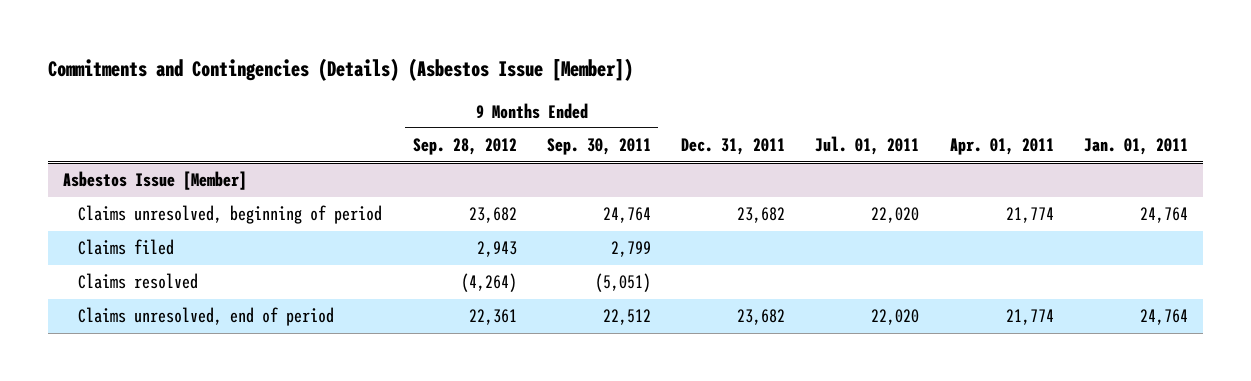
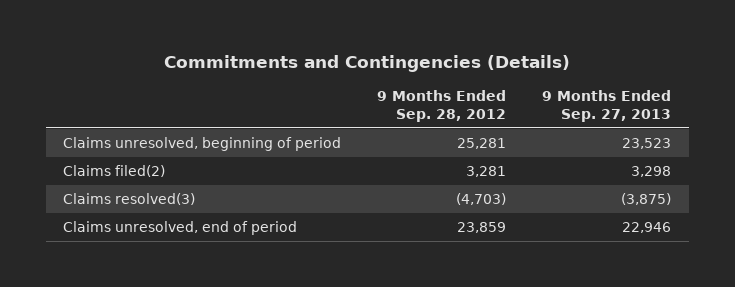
- Commitments and Contingencies (Details) (Asbestos Issue [Member])
+ Commitments and Contingencies (Details)
- | 9 Months Ended Sep. 28, 2012 | 9 Months Ended Sep. 30, 2011 | Dec. 31, 2011 | Jul. 01, 2011 | Apr. 01, 2011 | Jan. 01, 2011
+ | 9 Months Ended Sep. 28, 2012 | 9 Months Ended Sep. 27, 2013
- Asbestos Issue [Member]
- Claims unresolved, beginning of period | 23,682 | 24,764 | 23,682 | 22,020 | 21,774 | 24,764
- Claims filed | 2,943 | 2,799 | | | |
- Claims resolved | (4,264) | (5,051) | | | |
- Claims unresolved, end of period | 22,361 | 22,512 | 23,682 | 22,020 | 21,774 | 24,764
+ Claims unresolved, beginning of period | 25,281 | 23,523
+ Claims filed(2) | 3,281 | 3,298
+ Claims resolved(3) | (4,703) | (3,875)
+ Claims unresolved, end of period | 23,859 | 22,946

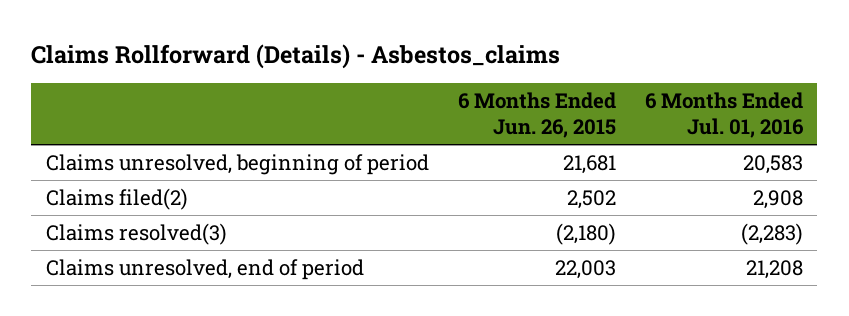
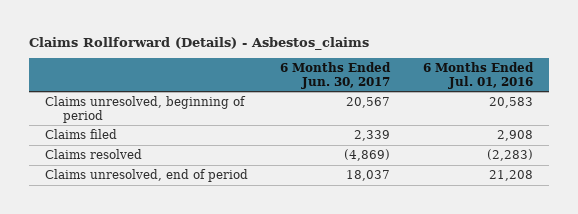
- | 6 Months Ended Jun. 26, 2015 | 6 Months Ended Jul. 01, 2016
+ | 6 Months Ended Jun. 30, 2017 | 6 Months Ended Jul. 01, 2016
- Claims filed(2) | 2,502 | 2,908
- Claims resolved(3) | (2,180) | (2,283)
+ Claims filed | 2,339 | 2,908
+ Claims resolved | (4,869) | (2,283)

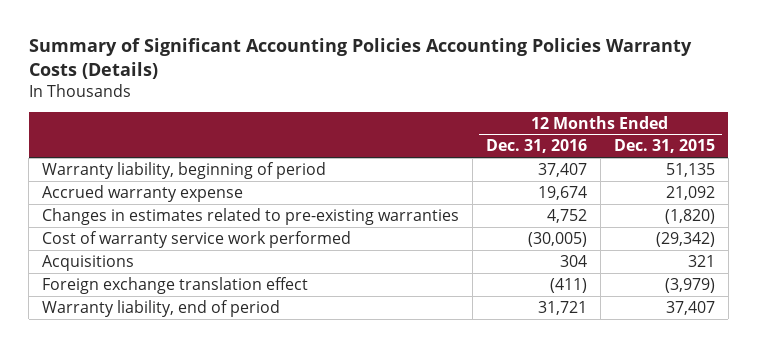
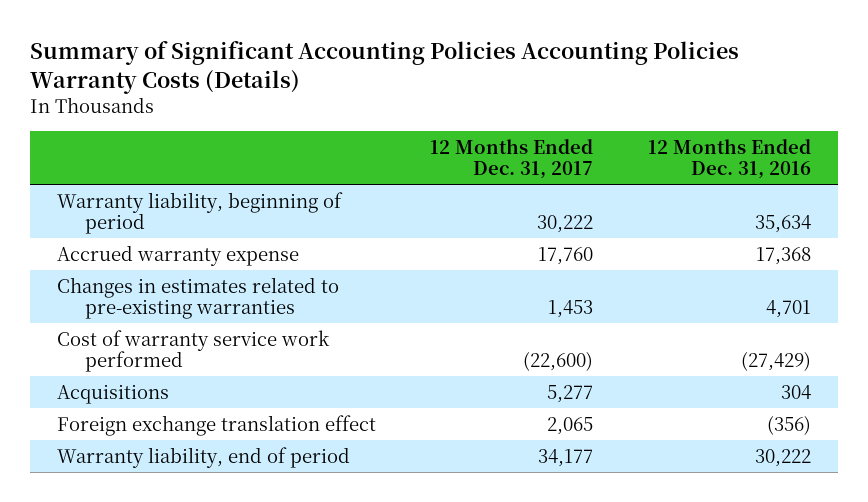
- | 12 Months Ended Dec. 31, 2016 | 12 Months Ended Dec. 31, 2015
+ | 12 Months Ended Dec. 31, 2017 | 12 Months Ended Dec. 31, 2016
- Warranty liability, beginning of period | 37,407 | 51,135
- Accrued warranty expense | 19,674 | 21,092
- Changes in estimates related to pre-existing warranties | 4,752 | (1,820)
- Cost of warranty service work performed | (30,005) | (29,342)
+ Warranty liability, beginning of period | 30,222 | 35,634
+ Accrued warranty expense | 17,760 | 17,368
+ Changes in estimates related to pre-existing warranties | 1,453 | 4,701
+ Cost of warranty service work performed | (22,600) | (27,429)
- Foreign exchange translation effect | (411) | (3,979)
- Warranty liability, end of period | 31,721 | 37,407
+ Foreign exchange translation effect | 2,065 | (356)
+ Warranty liability, end of period | 34,177 | 30,222

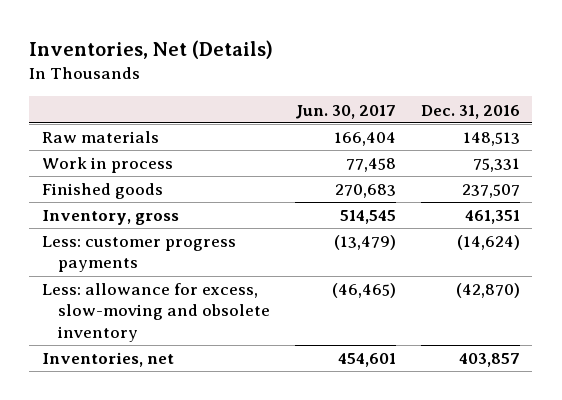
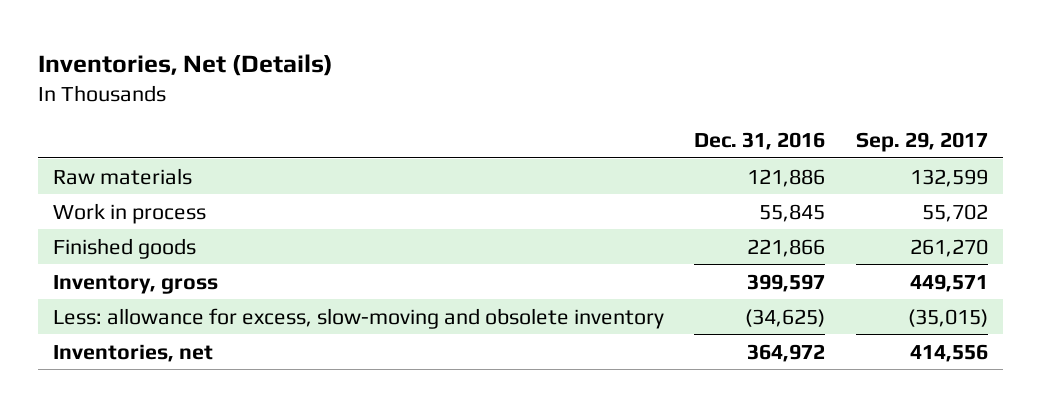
- | Jun. 30, 2017 | Dec. 31, 2016
+ | Dec. 31, 2016 | Sep. 29, 2017
- Raw materials | 166,404 | 148,513
- Work in process | 77,458 | 75,331
- Finished goods | 270,683 | 237,507
- Inventory, gross | 514,545 | 461,351
- Less: customer progress payments | (13,479) | (14,624)
- Less: allowance for excess, slow-moving and obsolete inventory | (46,465) | (42,870)
- Inventories, net | 454,601 | 403,857
+ Raw materials | 121,886 | 132,599
+ Work in process | 55,845 | 55,702
+ Finished goods | 221,866 | 261,270
+ Inventory, gross | 399,597 | 449,571
+ Less: allowance for excess, slow-moving and obsolete inventory | (34,625) | (35,015)
+ Inventories, net | 364,972 | 414,556

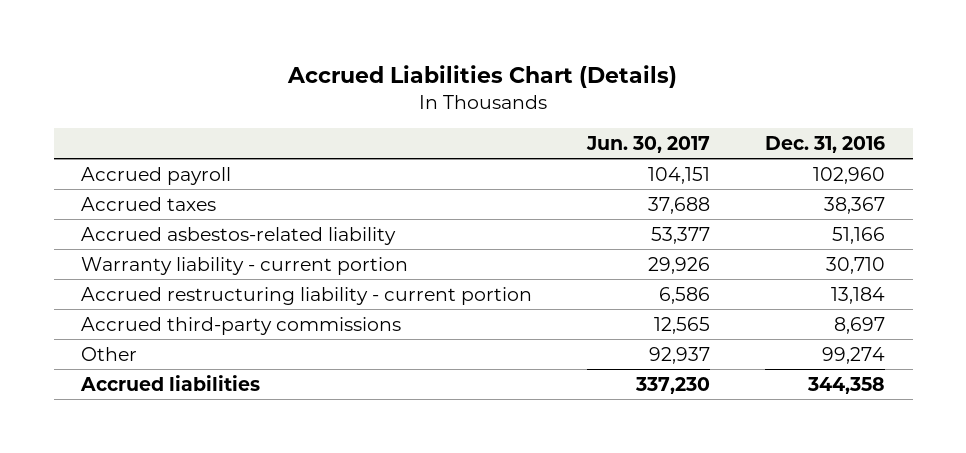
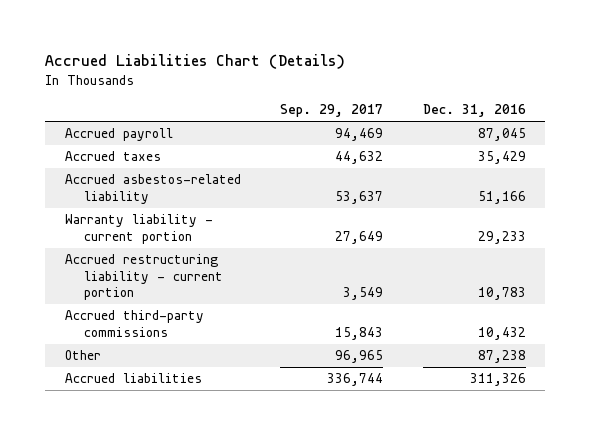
- | Jun. 30, 2017 | Dec. 31, 2016
+ | Sep. 29, 2017 | Dec. 31, 2016
- Accrued payroll | 104,151 | 102,960
- Accrued taxes | 37,688 | 38,367
+ Accrued payroll | 94,469 | 87,045
+ Accrued taxes | 44,632 | 35,429
- Warranty liability - current portion | 29,926 | 30,710
- Accrued restructuring liability - current portion | 6,586 | 13,184
- Accrued third-party commissions | 12,565 | 8,697
- Other | 92,937 | 99,274
- Accrued liabilities | 337,230 | 344,358
+ Warranty liability - current portion | 27,649 | 29,233
+ Accrued restructuring liability - current portion | 3,549 | 10,783
+ Accrued third-party commissions | 15,843 | 10,432
+ Other | 96,965 | 87,238
+ Accrued liabilities | 336,744 | 311,326

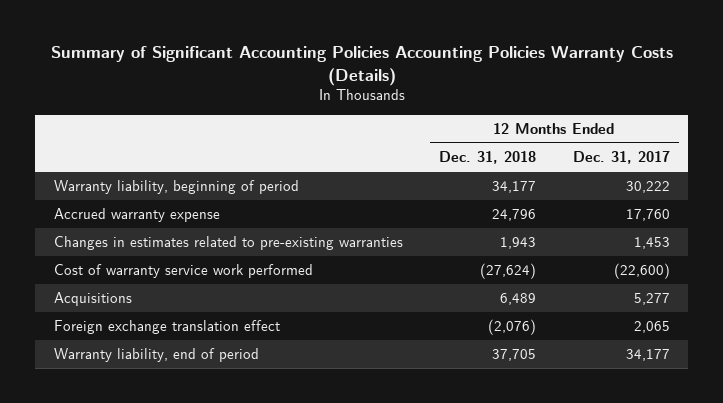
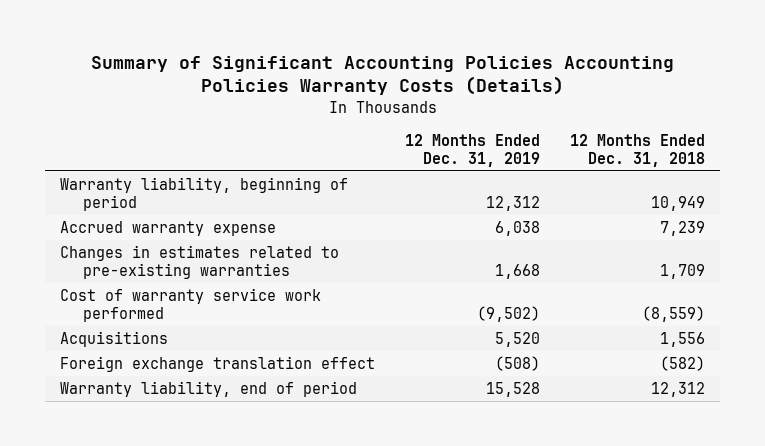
- | 12 Months Ended Dec. 31, 2018 | 12 Months Ended Dec. 31, 2017
+ | 12 Months Ended Dec. 31, 2019 | 12 Months Ended Dec. 31, 2018
- Warranty liability, beginning of period | 34,177 | 30,222
- Accrued warranty expense | 24,796 | 17,760
- Changes in estimates related to pre-existing warranties | 1,943 | 1,453
- Cost of warranty service work performed | (27,624) | (22,600)
- Acquisitions | 6,489 | 5,277
- Foreign exchange translation effect | (2,076) | 2,065
- Warranty liability, end of period | 37,705 | 34,177
+ Warranty liability, beginning of period | 12,312 | 10,949
+ Accrued warranty expense | 6,038 | 7,239
+ Changes in estimates related to pre-existing warranties | 1,668 | 1,709
+ Cost of warranty service work performed | (9,502) | (8,559)
+ Acquisitions | 5,520 | 1,556
+ Foreign exchange translation effect | (508) | (582)
+ Warranty liability, end of period | 15,528 | 12,312

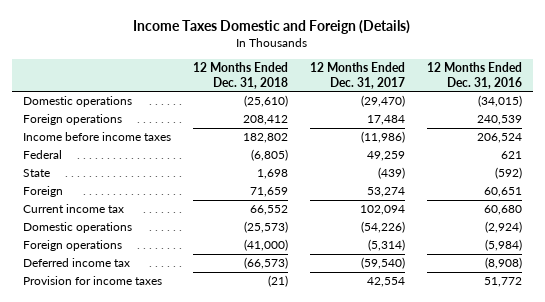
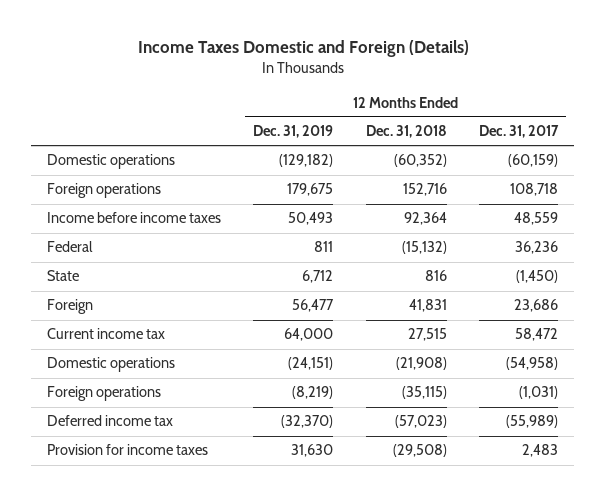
- | 12 Months Ended Dec. 31, 2018 | 12 Months Ended Dec. 31, 2017 | 12 Months Ended Dec. 31, 2016
+ | 12 Months Ended Dec. 31, 2019 | 12 Months Ended Dec. 31, 2018 | 12 Months Ended Dec. 31, 2017
- Domestic operations | (25,610) | (29,470) | (34,015)
- Foreign operations | 208,412 | 17,484 | 240,539
- Income before income taxes | 182,802 | (11,986) | 206,524
- Federal | (6,805) | 49,259 | 621
- State | 1,698 | (439) | (592)
- Foreign | 71,659 | 53,274 | 60,651
- Current income tax | 66,552 | 102,094 | 60,680
- Domestic operations | (25,573) | (54,226) | (2,924)
- Foreign operations | (41,000) | (5,314) | (5,984)
- Deferred income tax | (66,573) | (59,540) | (8,908)
- Provision for income taxes | (21) | 42,554 | 51,772
+ Domestic operations | (129,182) | (60,352) | (60,159)
+ Foreign operations | 179,675 | 152,716 | 108,718
+ Income before income taxes | 50,493 | 92,364 | 48,559
+ Federal | 811 | (15,132) | 36,236
+ State | 6,712 | 816 | (1,450)
+ Foreign | 56,477 | 41,831 | 23,686
+ Current income tax | 64,000 | 27,515 | 58,472
+ Domestic operations | (24,151) | (21,908) | (54,958)
+ Foreign operations | (8,219) | (35,115) | (1,031)
+ Deferred income tax | (32,370) | (57,023) | (55,989)
+ Provision for income taxes | 31,630 | (29,508) | 2,483

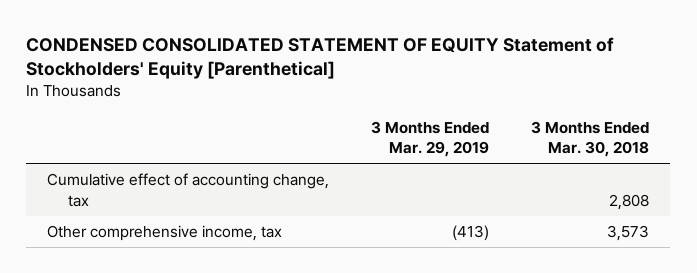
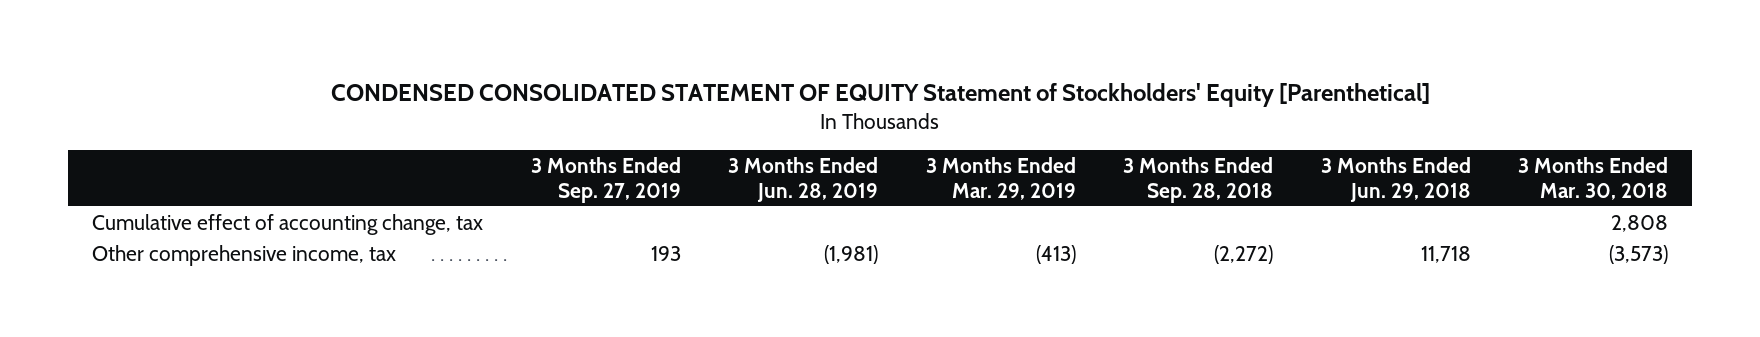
- | 3 Months Ended Mar. 29, 2019 | 3 Months Ended Mar. 30, 2018
+ | 3 Months Ended Sep. 27, 2019 | 3 Months Ended Jun. 28, 2019 | 3 Months Ended Mar. 29, 2019 | 3 Months Ended Sep. 28, 2018 | 3 Months Ended Jun. 29, 2018 | 3 Months Ended Mar. 30, 2018
- Other comprehensive income, tax | (413) | 3,573
+ Other comprehensive income, tax | 193 | (1,981) | (413) | (2,272) | 11,718 | (3,573)

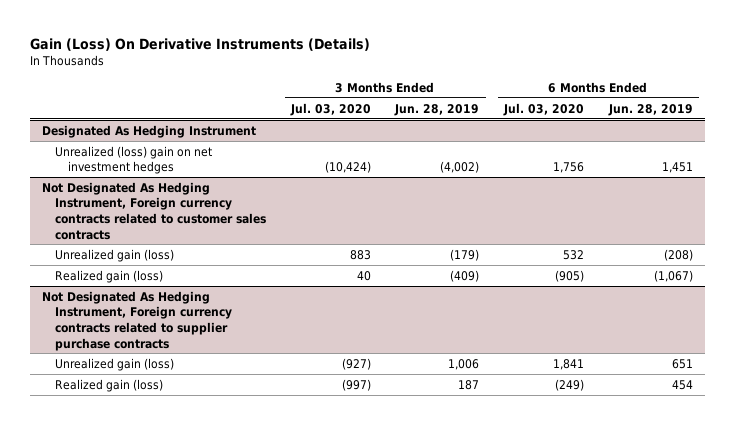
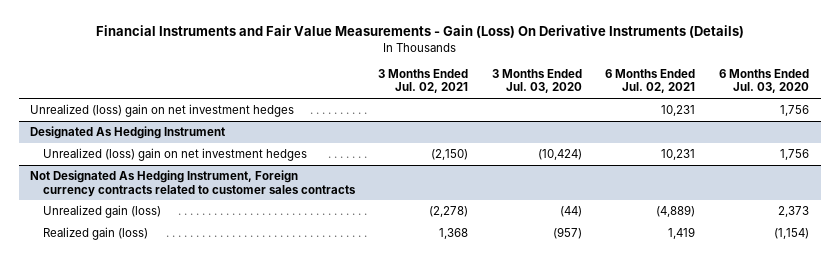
- Gain (Loss) On Derivative Instruments (Details)
+ Financial Instruments and Fair Value Measurements - Gain (Loss) On Derivative Instruments (Details)
- | 3 Months Ended Jul. 03, 2020 | 3 Months Ended Jun. 28, 2019 | 6 Months Ended Jul. 03, 2020 | 6 Months Ended Jun. 28, 2019
+ | 3 Months Ended Jul. 02, 2021 | 3 Months Ended Jul. 03, 2020 | 6 Months Ended Jul. 02, 2021 | 6 Months Ended Jul. 03, 2020
+ Unrealized (loss) gain on net investment hedges | | | 10,231 | 1,756
@ Not Designated As Hedging Instrument, Foreign currency contracts related to customer sales contracts
- Unrealized gain (loss) | 883 | (179) | 532 | (208)
- Realized gain (loss) | 40 | (409) | (905) | (1,067)
- Not Designated As Hedging Instrument, Foreign currency contracts related to supplier purchase contracts
- Unrealized gain (loss) | (927) | 1,006 | 1,841 | 651
- Realized gain (loss) | (997) | 187 | (249) | 454
@ Not Designated As Hedging Instrument, Foreign currency contracts related to customer sales contracts
+ Unrealized gain (loss) | (2,278) | (44) | (4,889) | 2,373
+ Realized gain (loss) | 1,368 | (957) | 1,419 | (1,154)

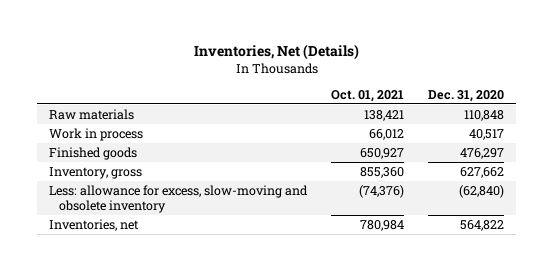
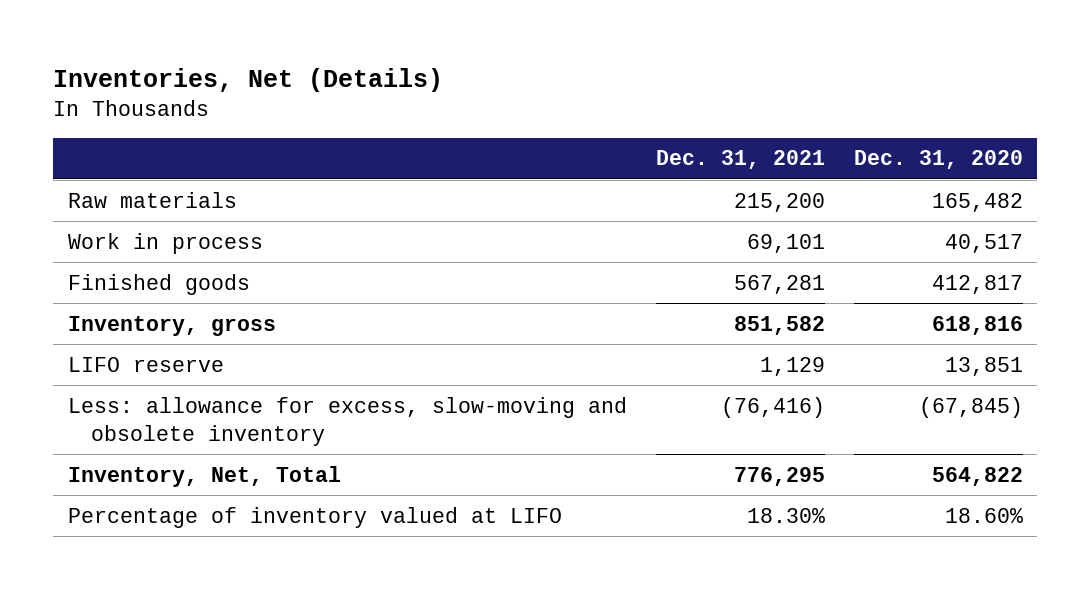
- | Oct. 01, 2021 | Dec. 31, 2020
+ | Dec. 31, 2021 | Dec. 31, 2020
- Raw materials | 138,421 | 110,848
+ Raw materials | 215,200 | 165,482
- Finished goods | 650,927 | 476,297
- Inventory, gross | 855,360 | 627,662
- Less: allowance for excess, slow-moving and obsolete inventory | (74,376) | (62,840)
- Inventories, net | 780,984 | 564,822
+ Finished goods | 567,281 | 412,817
+ Inventory, gross | 851,582 | 618,816
+ LIFO reserve | 1,129 | 13,851
+ Less: allowance for excess, slow-moving and obsolete inventory | (76,416) | (67,845)
+ Inventory, Net, Total | 776,295 | 564,822
+ Percentage of inventory valued at LIFO | 18.30% | 18.60%

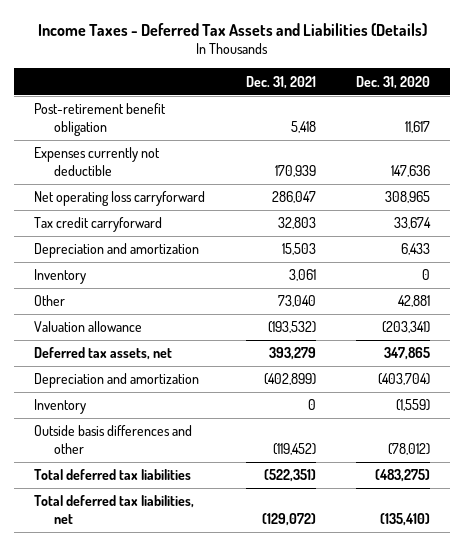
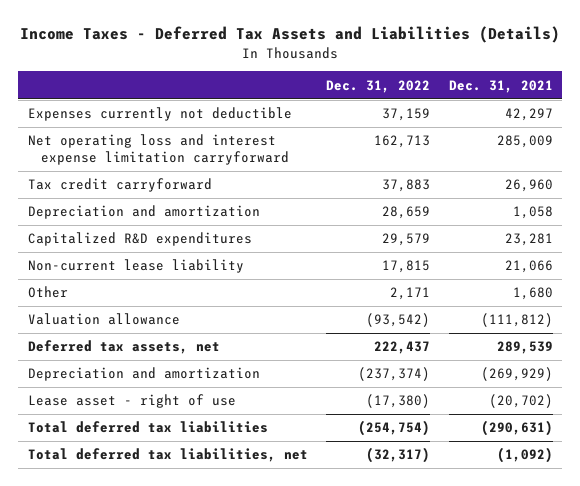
- | Dec. 31, 2021 | Dec. 31, 2020
+ | Dec. 31, 2022 | Dec. 31, 2021
- Post-retirement benefit obligation | 5,418 | 11,617
- Expenses currently not deductible | 170,939 | 147,636
- Net operating loss carryforward | 286,047 | 308,965
- Tax credit carryforward | 32,803 | 33,674
- Depreciation and amortization | 15,503 | 6,433
- Inventory | 3,061 | 0
- Other | 73,040 | 42,881
- Valuation allowance | (193,532) | (203,341)
- Deferred tax assets, net | 393,279 | 347,865
- Depreciation and amortization | (402,899) | (403,704)
- Inventory | 0 | (1,559)
- Outside basis differences and other | (119,452) | (78,012)
- Total deferred tax liabilities | (522,351) | (483,275)
- Total deferred tax liabilities, net | (129,072) | (135,410)
+ Expenses currently not deductible | 37,159 | 42,297
+ Net operating loss and interest expense limitation carryforward | 162,713 | 285,009
+ Tax credit carryforward | 37,883 | 26,960
+ Depreciation and amortization | 28,659 | 1,058
+ Capitalized R&D expenditures | 29,579 | 23,281
+ Non-current lease liability | 17,815 | 21,066
+ Other | 2,171 | 1,680
+ Valuation allowance | (93,542) | (111,812)
+ Deferred tax assets, net | 222,437 | 289,539
+ Depreciation and amortization | (237,374) | (269,929)
+ Lease asset - right of use | (17,380) | (20,702)
+ Total deferred tax liabilities | (254,754) | (290,631)
+ Total deferred tax liabilities, net | (32,317) | (1,092)

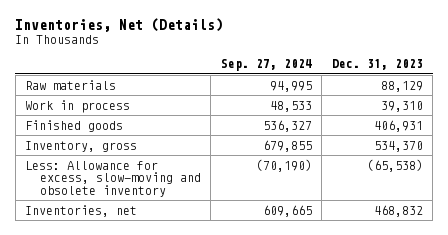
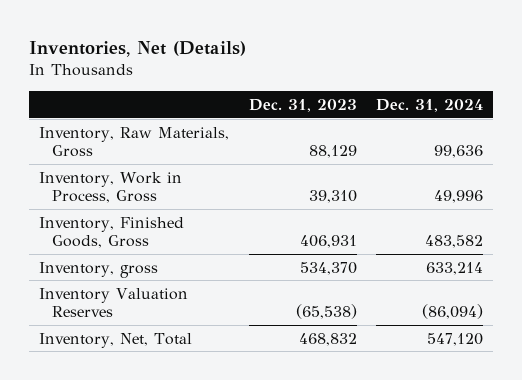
- | Sep. 27, 2024 | Dec. 31, 2023
+ | Dec. 31, 2023 | Dec. 31, 2024
- Raw materials | 94,995 | 88,129
- Work in process | 48,533 | 39,310
- Finished goods | 536,327 | 406,931
+ Inventory, Raw Materials, Gross | 88,129 | 99,636
+ Inventory, Work in Process, Gross | 39,310 | 49,996
+ Inventory, Finished Goods, Gross | 406,931 | 483,582
- Less: Allowance for excess, slow-moving and obsolete inventory | (70,190) | (65,538)
- Inventories, net | 609,665 | 468,832
+ Inventory Valuation Reserves | (65,538) | (86,094)
+ Inventory, Net, Total | 468,832 | 547,120

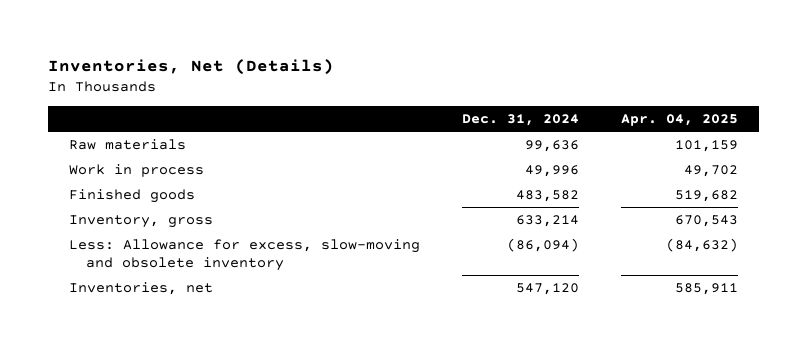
- | Dec. 31, 2023 | Dec. 31, 2024
+ | Dec. 31, 2024 | Apr. 04, 2025
- Inventory, Raw Materials, Gross | 88,129 | 99,636
- Inventory, Work in Process, Gross | 39,310 | 49,996
- Inventory, Finished Goods, Gross | 406,931 | 483,582
+ Raw materials | 99,636 | 101,159
+ Work in process | 49,996 | 49,702
+ Finished goods | 483,582 | 519,682
- Inventory Valuation Reserves | (65,538) | (86,094)
- Inventory, Net, Total | 468,832 | 547,120
+ Less: Allowance for excess, slow-moving and obsolete inventory | (86,094) | (84,632)
+ Inventories, net | 547,120 | 585,911

